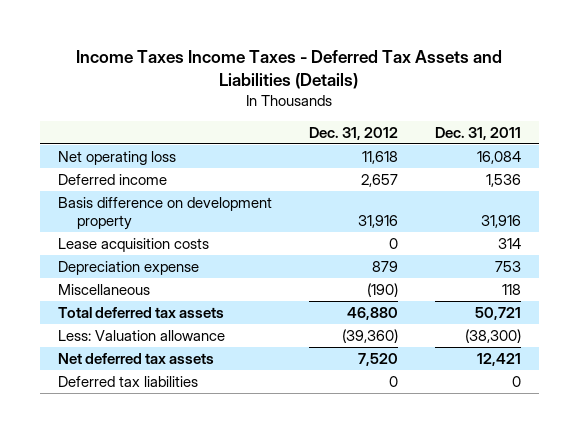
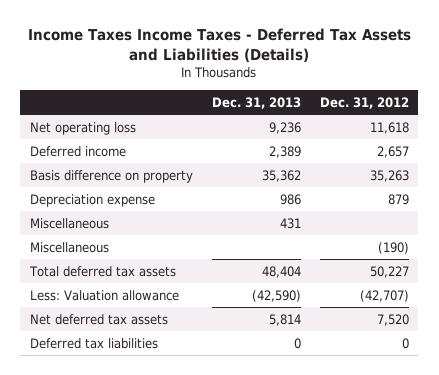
- | Dec. 31, 2012 | Dec. 31, 2011
+ | Dec. 31, 2013 | Dec. 31, 2012
- Basis difference on development property | 31,916 | 31,916
- Lease acquisition costs | 0 | 314
+ Basis difference on property | 35,362 | 35,263
+ Miscellaneous | 431 |
- Total deferred tax assets | 46,880 | 50,721
- Less: Valuation allowance | (39,360) | (38,300)
+ Total deferred tax assets | 48,404 | 50,227
+ Less: Valuation allowance | (42,590) | (42,707)

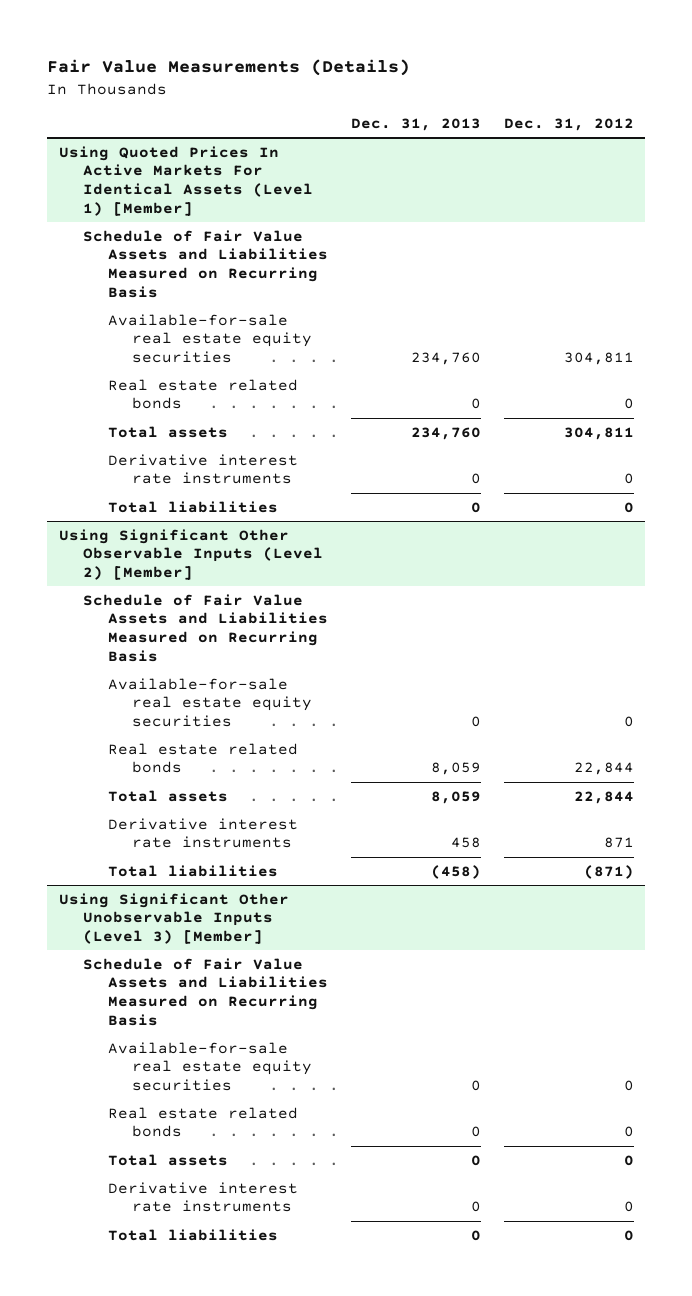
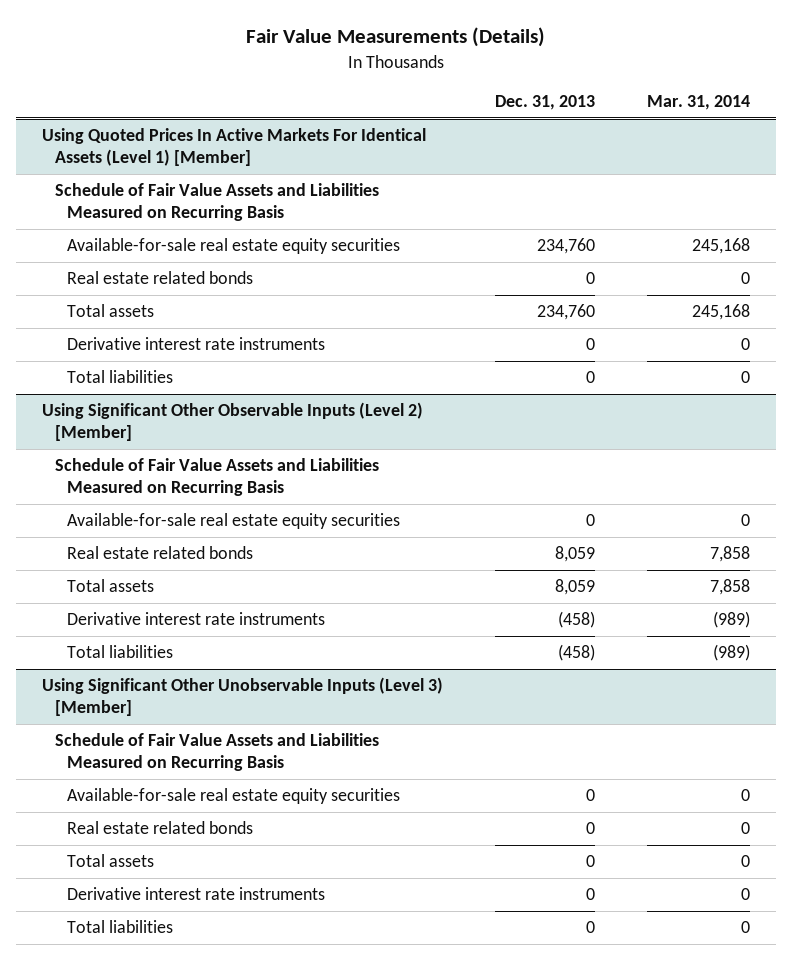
- | Dec. 31, 2013 | Dec. 31, 2012
+ | Dec. 31, 2013 | Mar. 31, 2014
@ Using Significant Other Observable Inputs (Level 2) [Member]
- Derivative interest rate instruments | 458 | 871
+ Derivative interest rate instruments | (458) | (989)

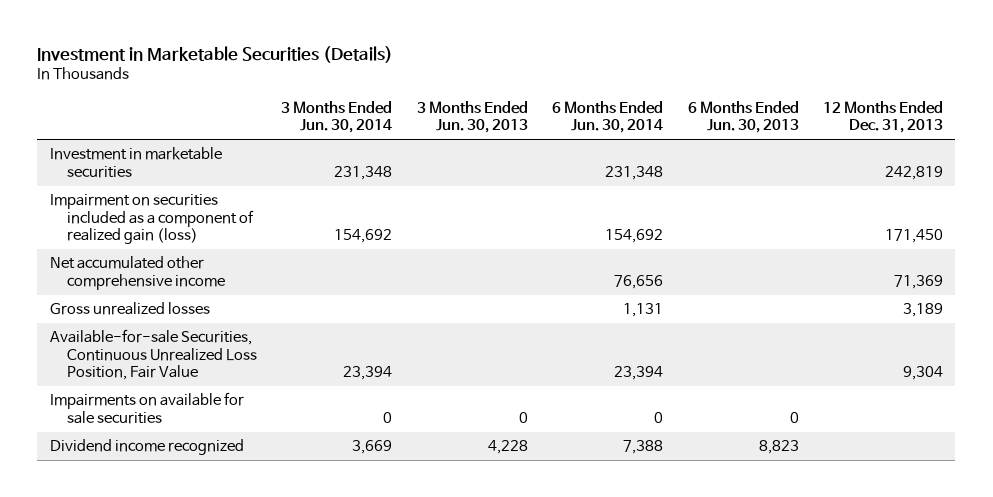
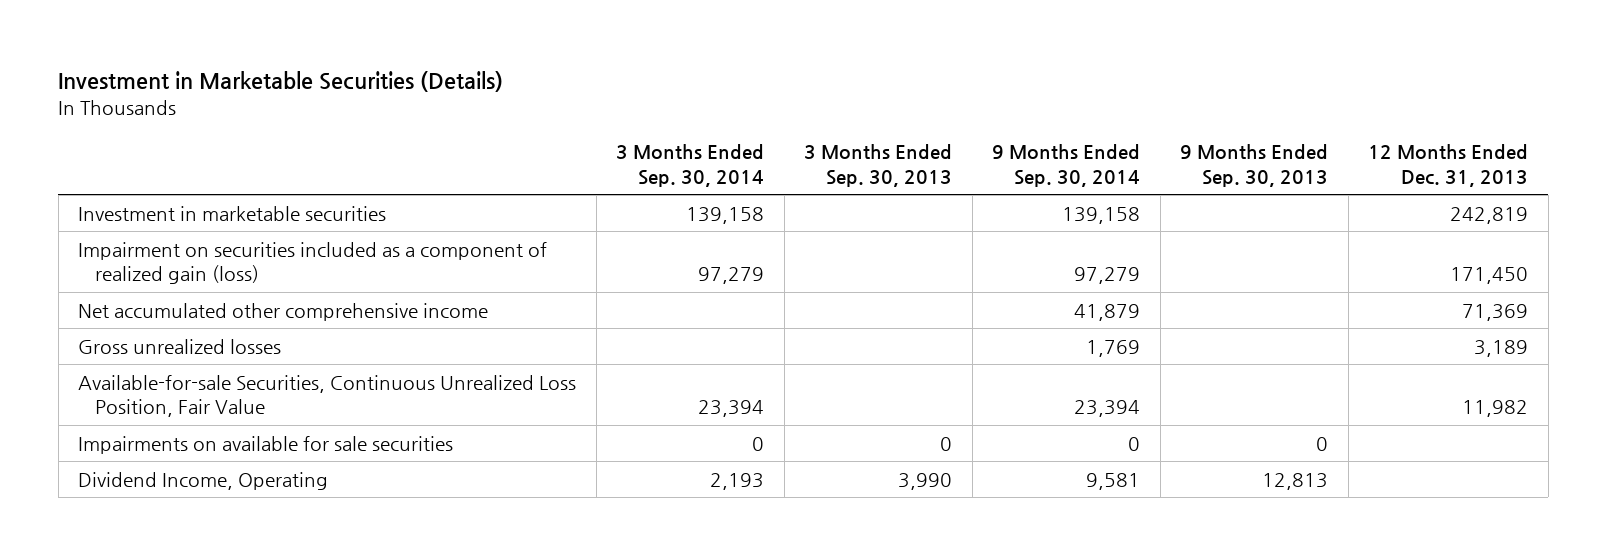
- | 3 Months Ended Jun. 30, 2014 | 3 Months Ended Jun. 30, 2013 | 6 Months Ended Jun. 30, 2014 | 6 Months Ended Jun. 30, 2013 | 12 Months Ended Dec. 31, 2013
+ | 3 Months Ended Sep. 30, 2014 | 3 Months Ended Sep. 30, 2013 | 9 Months Ended Sep. 30, 2014 | 9 Months Ended Sep. 30, 2013 | 12 Months Ended Dec. 31, 2013
- Available-for-sale Securities, Continuous Unrealized Loss Position, Fair Value | 23,394 | | 23,394 | | 9,304
+ Available-for-sale Securities, Continuous Unrealized Loss Position, Fair Value | 23,394 | | 23,394 | | 11,982
- Dividend income recognized | 3,669 | 4,228 | 7,388 | 8,823 |
+ Dividend Income, Operating | 2,193 | 3,990 | 9,581 | 12,813 |

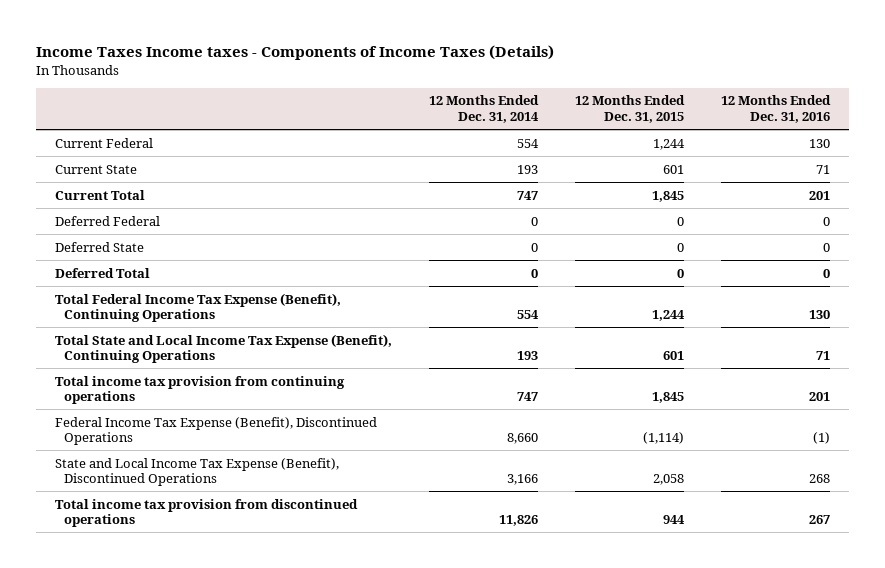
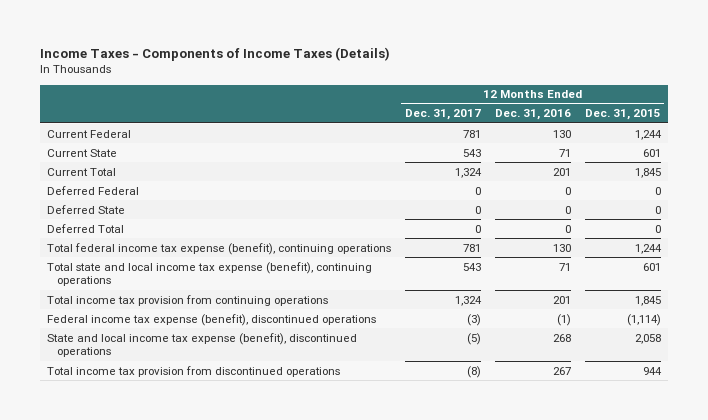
- Income Taxes Income taxes - Components of Income Taxes (Details)
+ Income Taxes - Components of Income Taxes (Details)
- | 12 Months Ended Dec. 31, 2014 | 12 Months Ended Dec. 31, 2015 | 12 Months Ended Dec. 31, 2016
+ | 12 Months Ended Dec. 31, 2017 | 12 Months Ended Dec. 31, 2016 | 12 Months Ended Dec. 31, 2015
- Total Federal Income Tax Expense (Benefit), Continuing Operations | 554 | 1,244 | 130
- Total State and Local Income Tax Expense (Benefit), Continuing Operations | 193 | 601 | 71
+ Total federal income tax expense (benefit), continuing operations | 781 | 130 | 1,244
+ Total state and local income tax expense (benefit), continuing operations | 543 | 71 | 601
- Federal Income Tax Expense (Benefit), Discontinued Operations | 8,660 | (1,114) | (1)
- State and Local Income Tax Expense (Benefit), Discontinued Operations | 3,166 | 2,058 | 268
+ Federal income tax expense (benefit), discontinued operations | (3) | (1) | (1,114)
+ State and local income tax expense (benefit), discontinued operations | (5) | 268 | 2,058

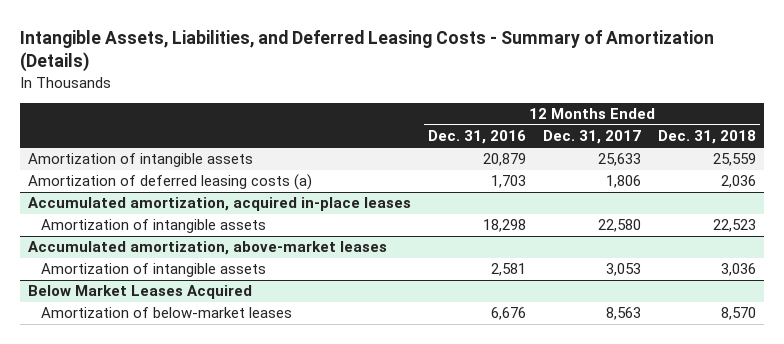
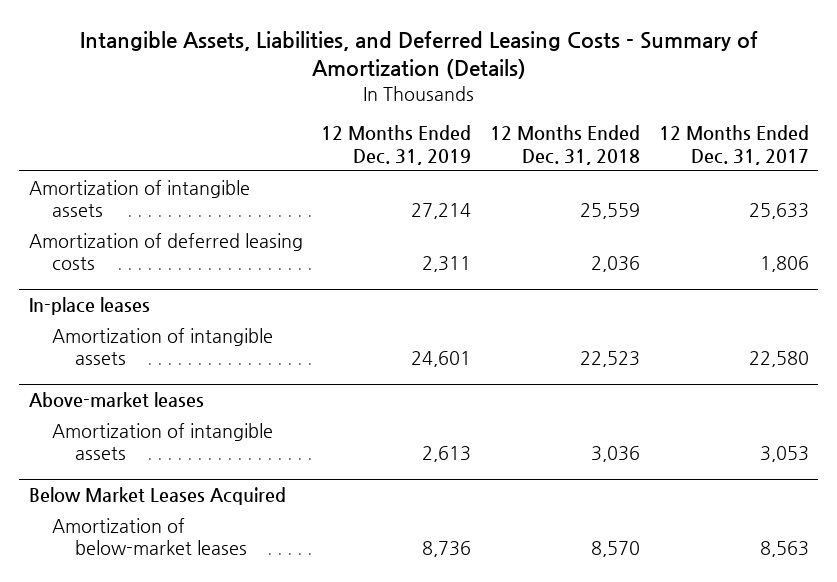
- | 12 Months Ended Dec. 31, 2016 | 12 Months Ended Dec. 31, 2017 | 12 Months Ended Dec. 31, 2018
+ | 12 Months Ended Dec. 31, 2019 | 12 Months Ended Dec. 31, 2018 | 12 Months Ended Dec. 31, 2017
- Amortization of deferred leasing costs (a) | 1,703 | 1,806 | 2,036
- Accumulated amortization, acquired in-place leases
+ Amortization of deferred leasing costs | 2,311 | 2,036 | 1,806
+ In-place leases
- Accumulated amortization, above-market leases
+ Above-market leases

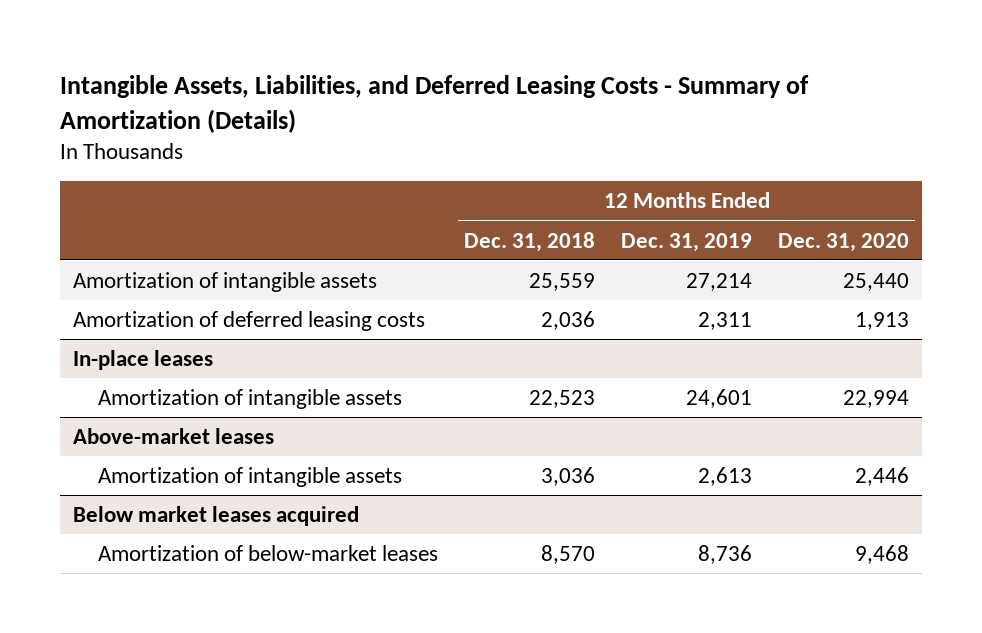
- | 12 Months Ended Dec. 31, 2019 | 12 Months Ended Dec. 31, 2018 | 12 Months Ended Dec. 31, 2017
+ | 12 Months Ended Dec. 31, 2018 | 12 Months Ended Dec. 31, 2019 | 12 Months Ended Dec. 31, 2020
- Below Market Leases Acquired
+ Below market leases acquired

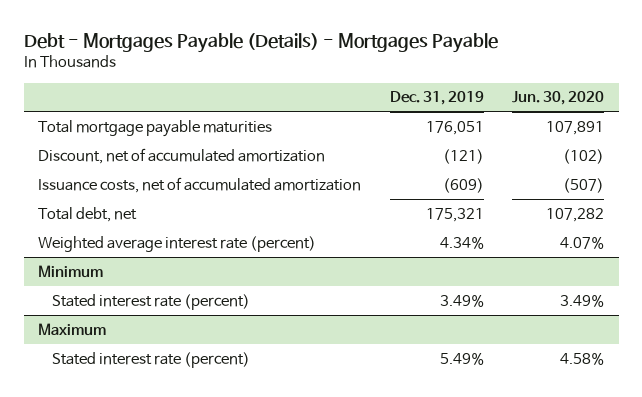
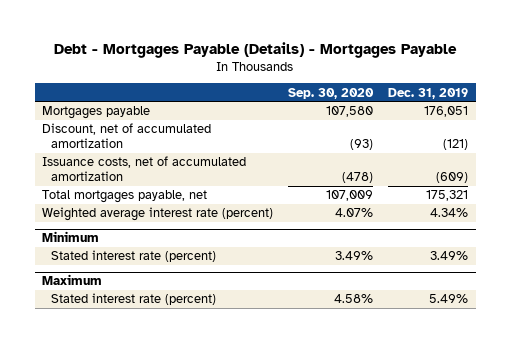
- | Dec. 31, 2019 | Jun. 30, 2020
+ | Sep. 30, 2020 | Dec. 31, 2019
- Total mortgage payable maturities | 176,051 | 107,891
+ Mortgages payable | 107,580 | 176,051
- Total debt, net | 175,321 | 107,282
+ Total mortgages payable, net | 107,009 | 175,321

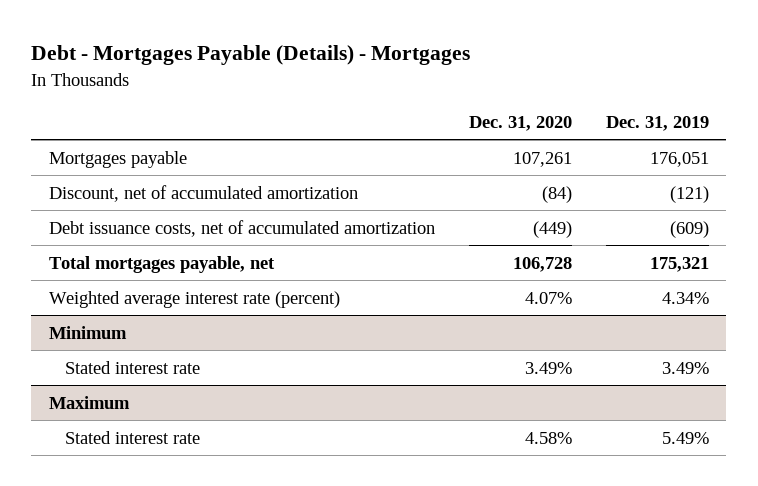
- Debt - Mortgages Payable (Details) - Mortgages Payable
+ Debt - Mortgages Payable (Details) - Mortgages
- | Sep. 30, 2020 | Dec. 31, 2019
+ | Dec. 31, 2020 | Dec. 31, 2019
- Issuance costs, net of accumulated amortization | (478) | (609)
+ Debt issuance costs, net of accumulated amortization | (449) | (609)
@ Minimum
- Stated interest rate (percent) | 3.49% | 3.49%
+ Stated interest rate | 3.49% | 3.49%
@ Maximum
- Stated interest rate (percent) | 4.58% | 5.49%
+ Stated interest rate | 4.58% | 5.49%

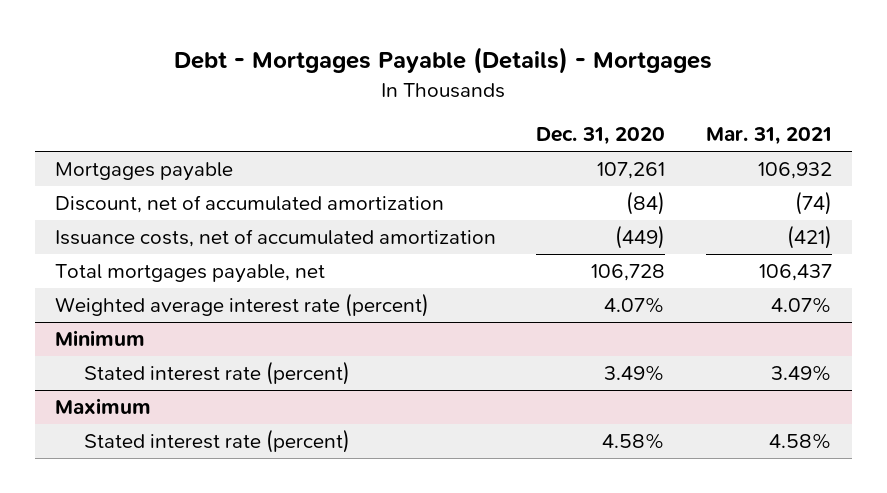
- | Dec. 31, 2020 | Dec. 31, 2019
+ | Dec. 31, 2020 | Mar. 31, 2021
- Debt issuance costs, net of accumulated amortization | (449) | (609)
+ Issuance costs, net of accumulated amortization | (449) | (421)
@ Minimum
- Stated interest rate | 3.49% | 3.49%
+ Stated interest rate (percent) | 3.49% | 3.49%
@ Maximum
- Stated interest rate | 4.58% | 5.49%
+ Stated interest rate (percent) | 4.58% | 4.58%

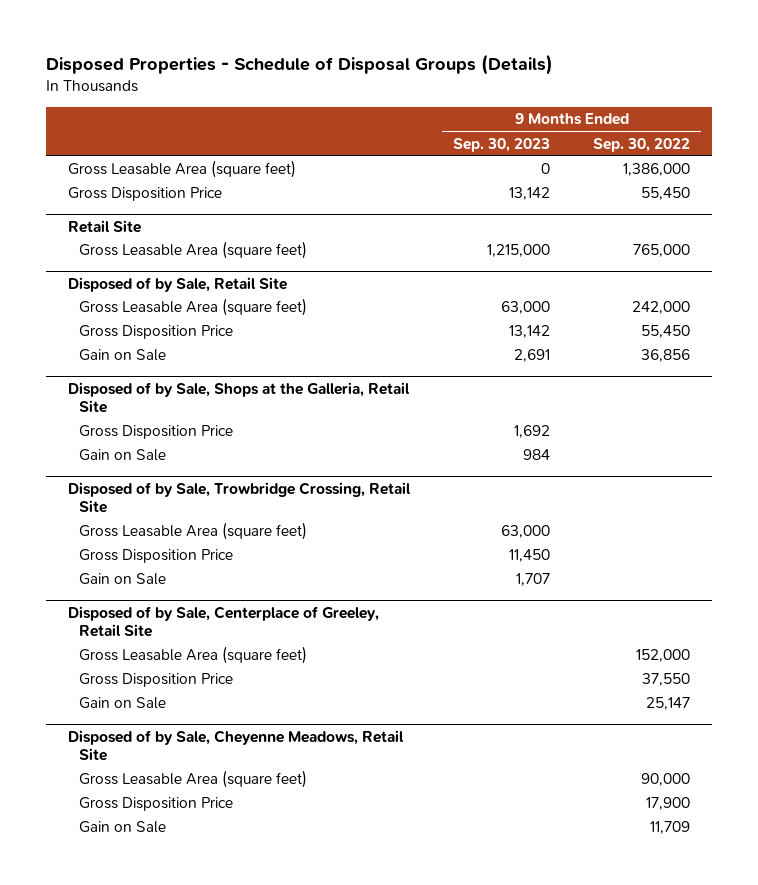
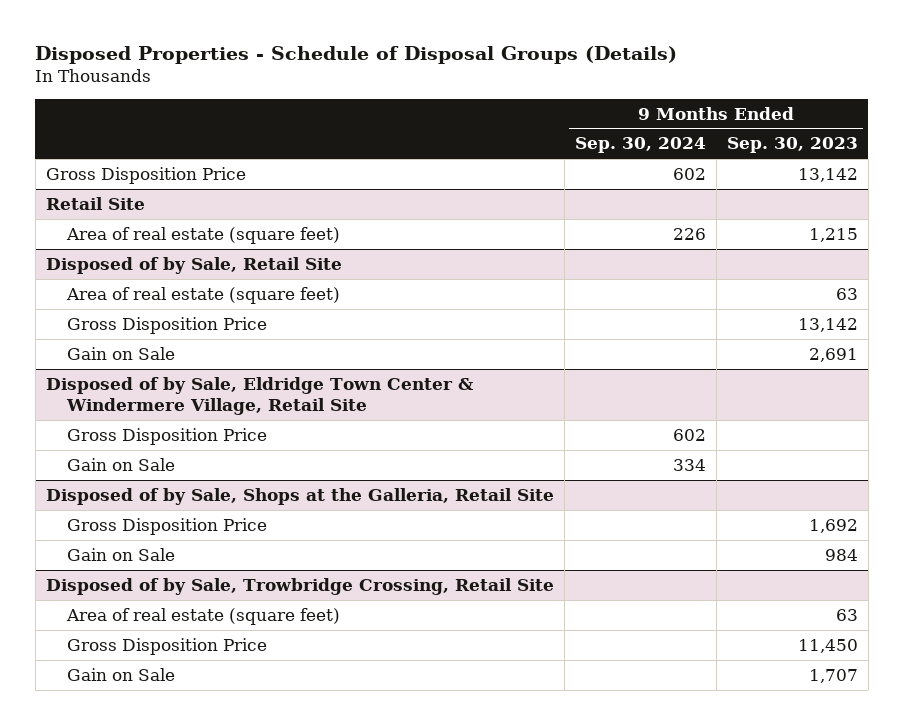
- | 9 Months Ended Sep. 30, 2023 | 9 Months Ended Sep. 30, 2022
+ | 9 Months Ended Sep. 30, 2024 | 9 Months Ended Sep. 30, 2023
- Gross Leasable Area (square feet) | 0 | 1,386,000
@ Retail Site
- Gross Leasable Area (square feet) | 1,215,000 | 765,000
+ Area of real estate (square feet) | 226 | 1,215
@ Disposed of by Sale, Retail Site
- Gross Leasable Area (square feet) | 63,000 | 242,000
+ Area of real estate (square feet) | | 63
+ Disposed of by Sale, Eldridge Town Center & Windermere Village, Retail Site
+ Gross Disposition Price | 602 |
+ Gain on Sale | 334 |
@ Disposed of by Sale, Trowbridge Crossing, Retail Site
- Gross Leasable Area (square feet) | 63,000 |
+ Area of real estate (square feet) | | 63
- Disposed of by Sale, Centerplace of Greeley, Retail Site
- Gross Leasable Area (square feet) | | 152,000
- Gross Disposition Price | | 37,550
- Gain on Sale | | 25,147
- Disposed of by Sale, Cheyenne Meadows, Retail Site
- Gross Leasable Area (square feet) | | 90,000
- Gross Disposition Price | | 17,900
- Gain on Sale | | 11,709

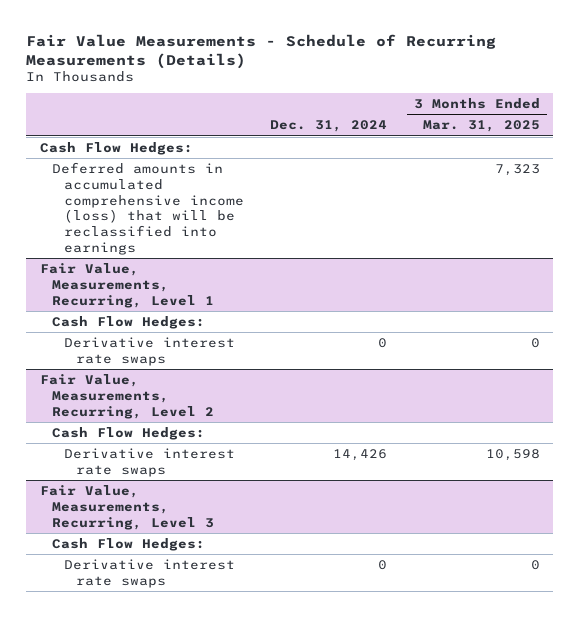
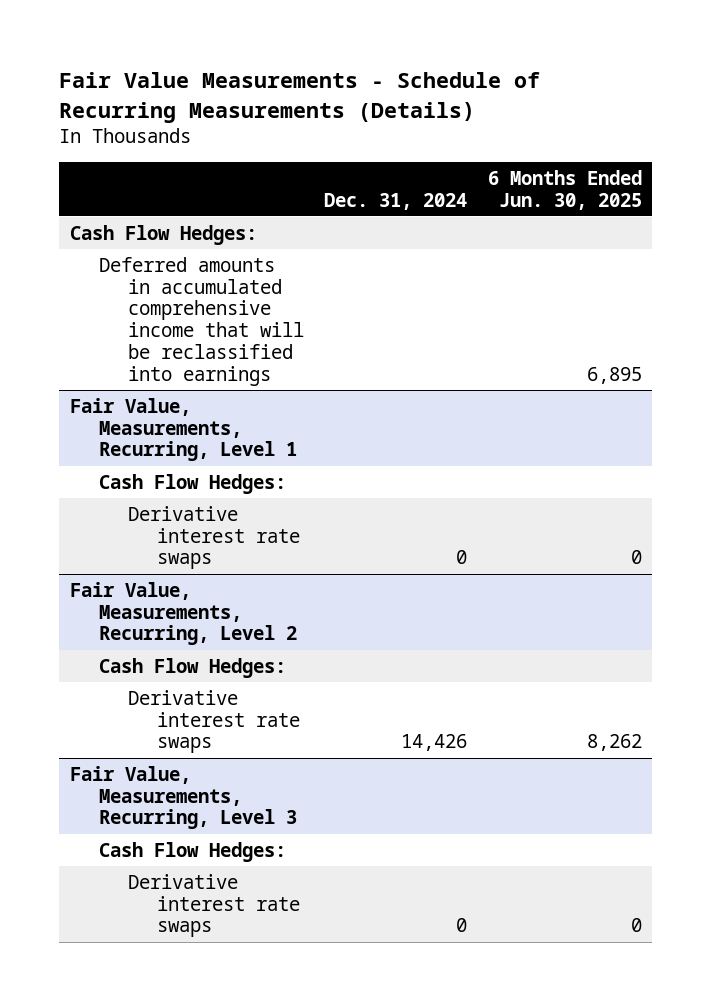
- | Dec. 31, 2024 | 3 Months Ended Mar. 31, 2025
+ | Dec. 31, 2024 | 6 Months Ended Jun. 30, 2025
- Deferred amounts in accumulated comprehensive income (loss) that will be reclassified into earnings | | 7,323
+ Deferred amounts in accumulated comprehensive income that will be reclassified into earnings | | 6,895

